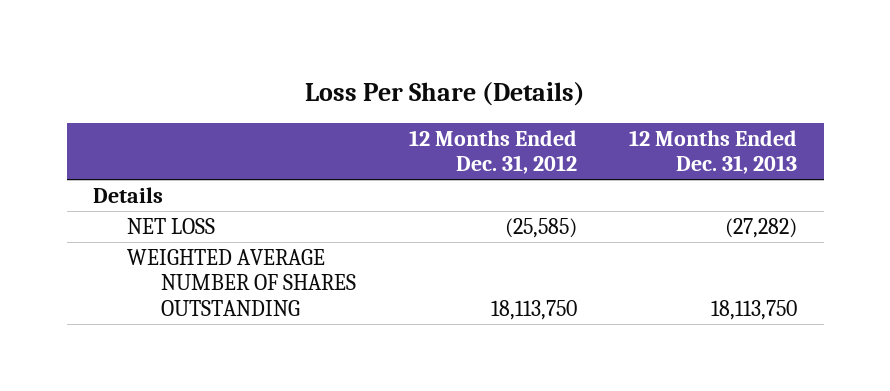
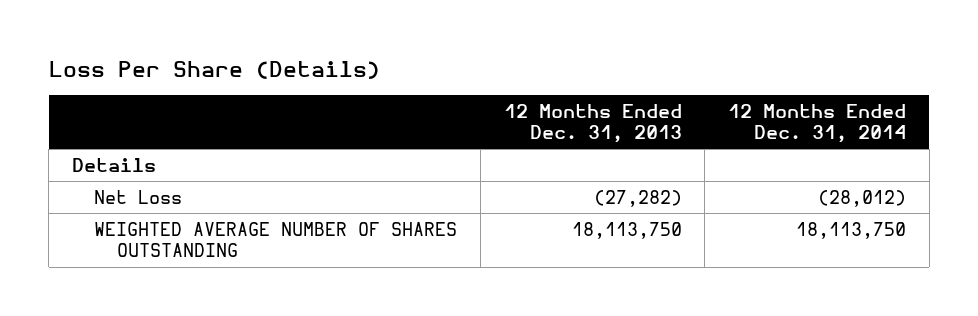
- | 12 Months Ended Dec. 31, 2012 | 12 Months Ended Dec. 31, 2013
+ | 12 Months Ended Dec. 31, 2013 | 12 Months Ended Dec. 31, 2014
- NET LOSS | (25,585) | (27,282)
+ Net Loss | (27,282) | (28,012)

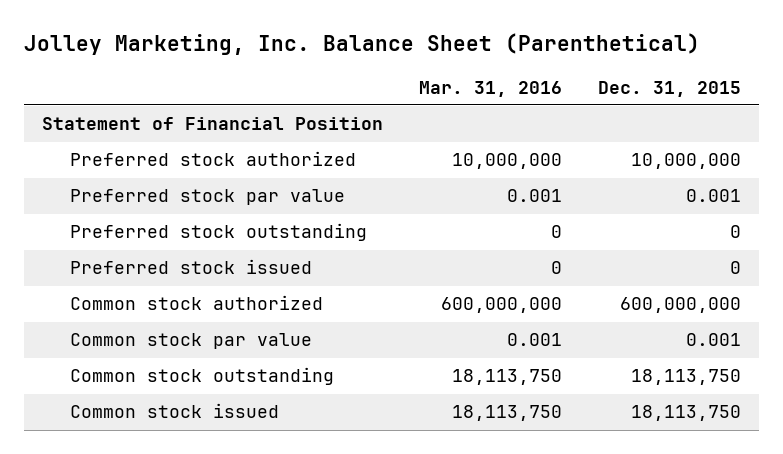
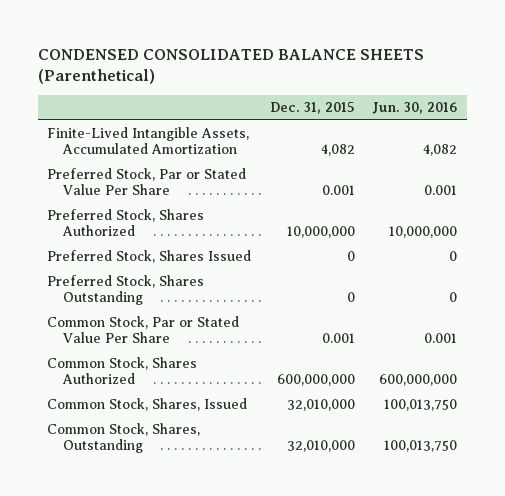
- Jolley Marketing, Inc. Balance Sheet (Parenthetical)
+ CONDENSED CONSOLIDATED BALANCE SHEETS (Parenthetical)
- | Mar. 31, 2016 | Dec. 31, 2015
+ | Dec. 31, 2015 | Jun. 30, 2016
- Statement of Financial Position
- Preferred stock authorized | 10,000,000 | 10,000,000
- Preferred stock par value | 0.001 | 0.001
- Preferred stock outstanding | 0 | 0
- Preferred stock issued | 0 | 0
- Common stock authorized | 600,000,000 | 600,000,000
- Common stock par value | 0.001 | 0.001
- Common stock outstanding | 18,113,750 | 18,113,750
- Common stock issued | 18,113,750 | 18,113,750
+ Finite-Lived Intangible Assets, Accumulated Amortization | 4,082 | 4,082
+ Preferred Stock, Par or Stated Value Per Share | 0.001 | 0.001
+ Preferred Stock, Shares Authorized | 10,000,000 | 10,000,000
+ Preferred Stock, Shares Issued | 0 | 0
+ Preferred Stock, Shares Outstanding | 0 | 0
+ Common Stock, Par or Stated Value Per Share | 0.001 | 0.001
+ Common Stock, Shares Authorized | 600,000,000 | 600,000,000
+ Common Stock, Shares, Issued | 32,010,000 | 100,013,750
+ Common Stock, Shares, Outstanding | 32,010,000 | 100,013,750

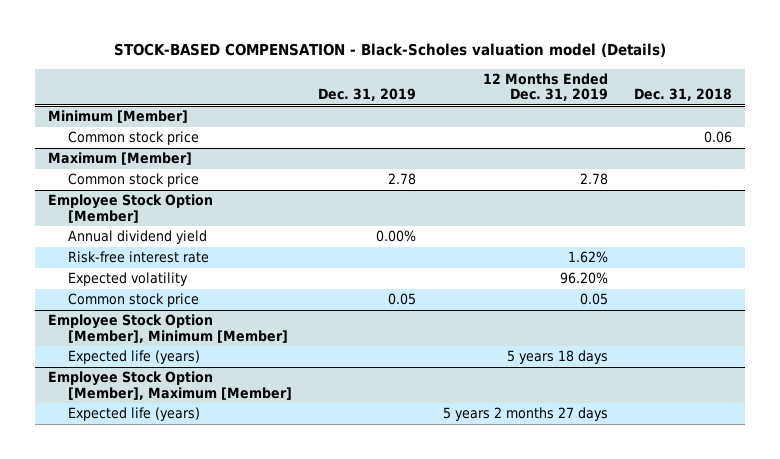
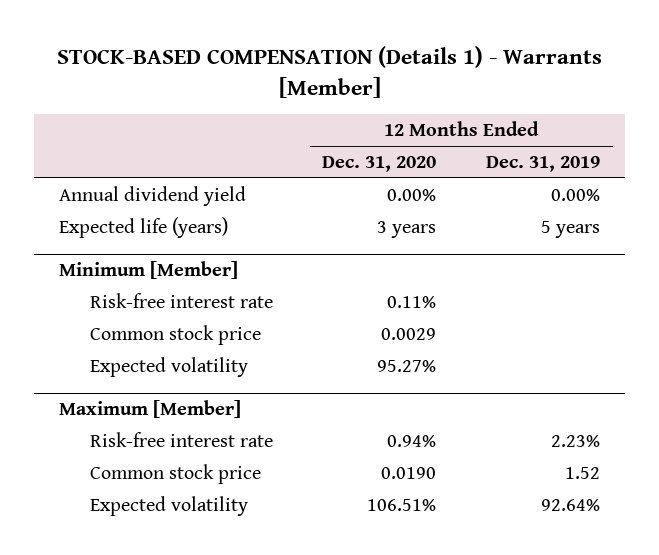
- STOCK-BASED COMPENSATION - Black-Scholes valuation model (Details)
+ STOCK-BASED COMPENSATION (Details 1) - Warrants [Member]
- | Dec. 31, 2019 | 12 Months Ended Dec. 31, 2019 | Dec. 31, 2018
+ | 12 Months Ended Dec. 31, 2020 | 12 Months Ended Dec. 31, 2019
+ Annual dividend yield | 0.00% | 0.00%
+ Expected life (years) | 3 years | 5 years
@ Minimum [Member]
+ Risk-free interest rate | 0.11% |
+ Expected volatility | 95.27% |
@ Maximum [Member]
- Common stock price | 2.78 | 2.78 |
- Employee Stock Option [Member]
- Annual dividend yield | 0.00% | |
- Risk-free interest rate | | 1.62% |
- Expected volatility | | 96.20% |
- Common stock price | 0.05 | 0.05 |
- Employee Stock Option [Member], Minimum [Member]
- Expected life (years) | | 5 years 18 days |
- Employee Stock Option [Member], Maximum [Member]
- Expected life (years) | | 5 years 2 months 27 days |
@ Maximum [Member]
+ Risk-free interest rate | 0.94% | 2.23%
+ Common stock price | 0.0190 | 1.52
+ Expected volatility | 106.51% | 92.64%

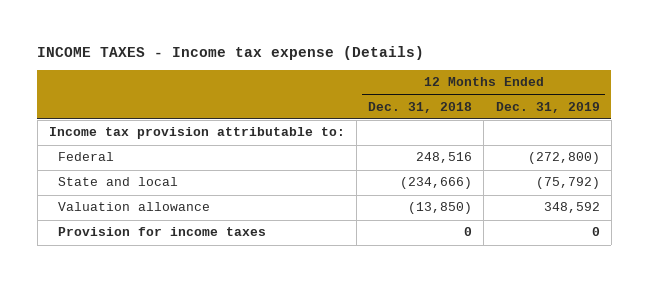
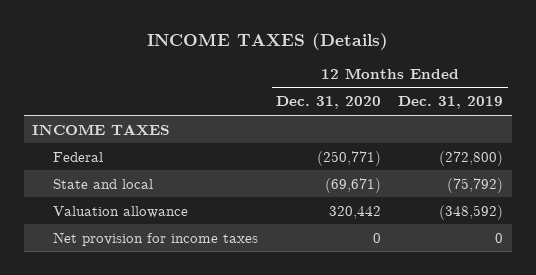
- INCOME TAXES - Income tax expense (Details)
+ INCOME TAXES (Details)
- | 12 Months Ended Dec. 31, 2018 | 12 Months Ended Dec. 31, 2019
+ | 12 Months Ended Dec. 31, 2020 | 12 Months Ended Dec. 31, 2019
- Income tax provision attributable to:
+ INCOME TAXES
- Valuation allowance | (13,850) | 348,592
- Provision for income taxes | 0 | 0
+ Valuation allowance | 320,442 | (348,592)
+ Net provision for income taxes | 0 | 0

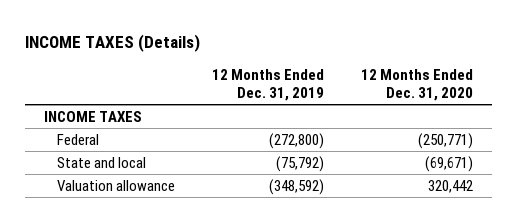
- | 12 Months Ended Dec. 31, 2020 | 12 Months Ended Dec. 31, 2019
+ | 12 Months Ended Dec. 31, 2019 | 12 Months Ended Dec. 31, 2020
- Net provision for income taxes | 0 | 0

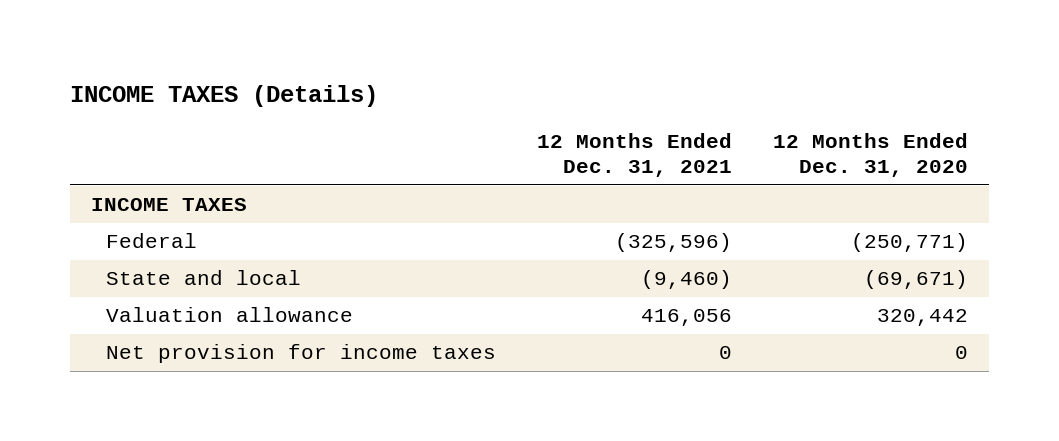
- | 12 Months Ended Dec. 31, 2019 | 12 Months Ended Dec. 31, 2020
+ | 12 Months Ended Dec. 31, 2021 | 12 Months Ended Dec. 31, 2020
+ Net provision for income taxes | 0 | 0

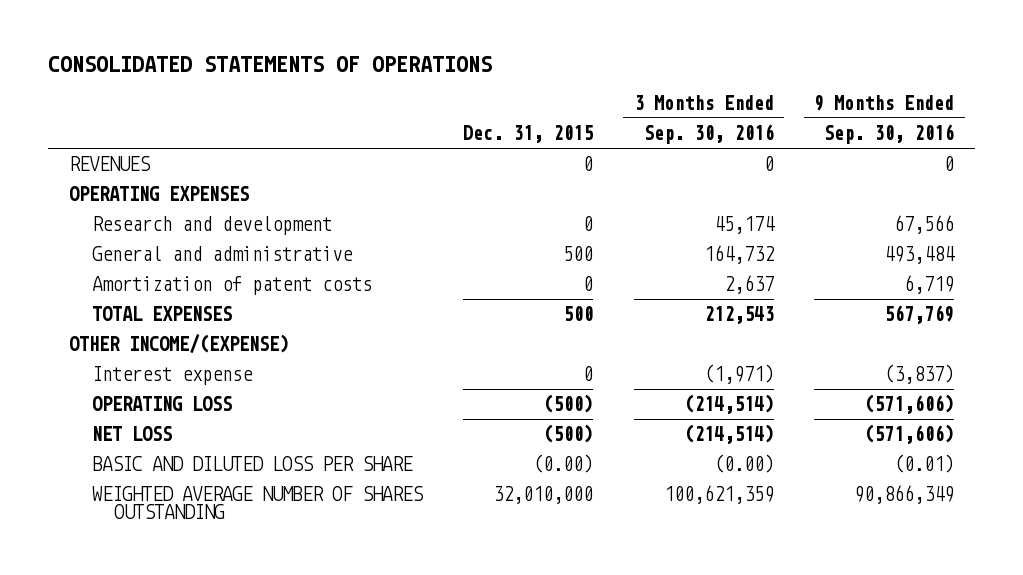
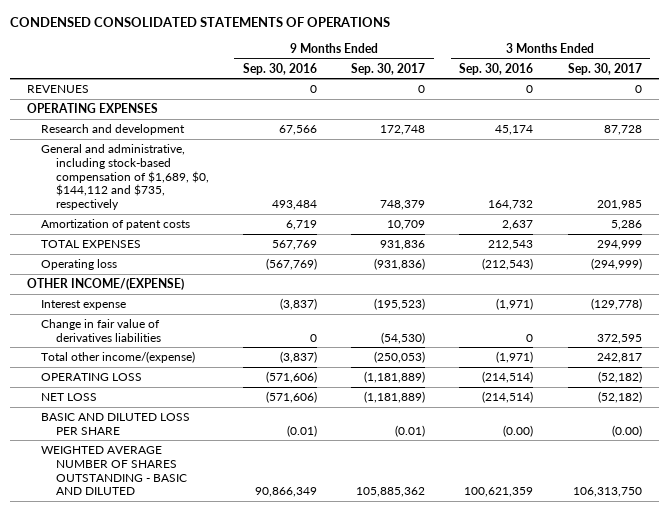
- CONSOLIDATED STATEMENTS OF OPERATIONS
+ CONDENSED CONSOLIDATED STATEMENTS OF OPERATIONS
- | Dec. 31, 2015 | 3 Months Ended Sep. 30, 2016 | 9 Months Ended Sep. 30, 2016
+ | 9 Months Ended Sep. 30, 2016 | 9 Months Ended Sep. 30, 2017 | 3 Months Ended Sep. 30, 2016 | 3 Months Ended Sep. 30, 2017
- General and administrative | 500 | 164,732 | 493,484
+ General and administrative, including stock-based compensation of $1,689, $0, $144,112 and $735, respectively | 493,484 | 748,379 | 164,732 | 201,985
+ Operating loss | (567,769) | (931,836) | (212,543) | (294,999)
+ Change in fair value of derivatives liabilities | 0 | (54,530) | 0 | 372,595
+ Total other income/(expense) | (3,837) | (250,053) | (1,971) | 242,817
- WEIGHTED AVERAGE NUMBER OF SHARES OUTSTANDING | 32,010,000 | 100,621,359 | 90,866,349
+ WEIGHTED AVERAGE NUMBER OF SHARES OUTSTANDING - BASIC AND DILUTED | 90,866,349 | 105,885,362 | 100,621,359 | 106,313,750

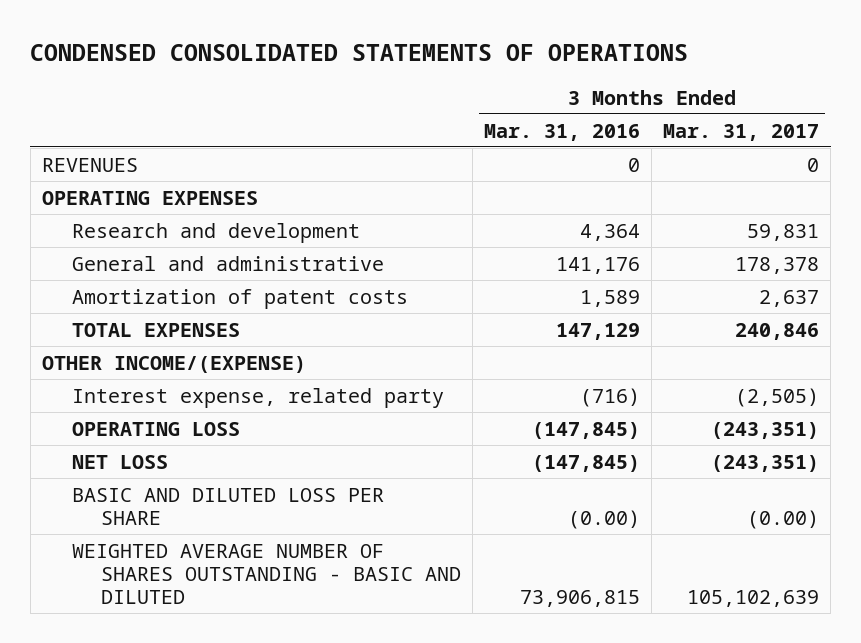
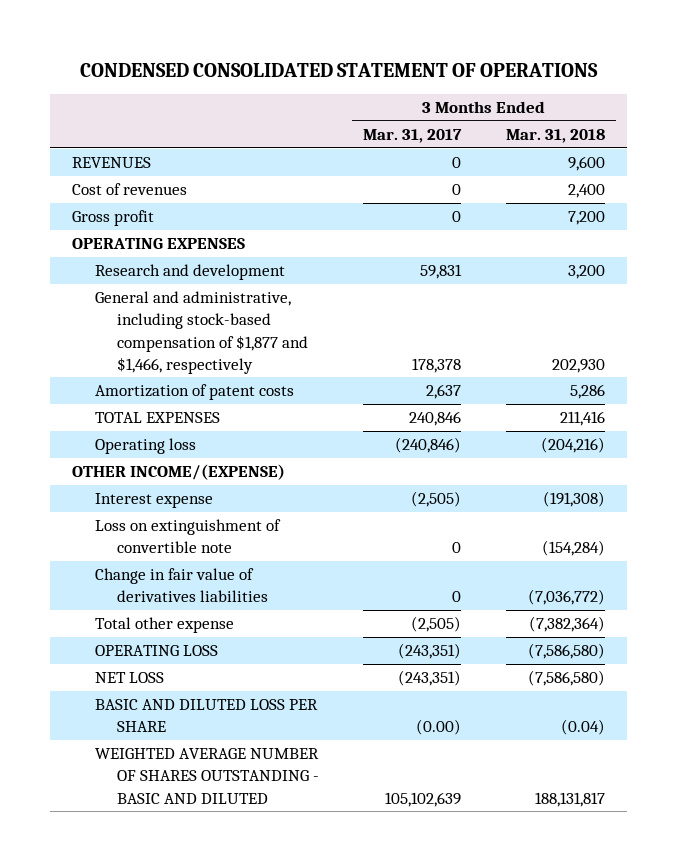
- CONDENSED CONSOLIDATED STATEMENTS OF OPERATIONS
+ CONDENSED CONSOLIDATED STATEMENT OF OPERATIONS
- | 3 Months Ended Mar. 31, 2016 | 3 Months Ended Mar. 31, 2017
+ | 3 Months Ended Mar. 31, 2017 | 3 Months Ended Mar. 31, 2018
+ Cost of revenues | 0 | 2,400
+ Gross profit | 0 | 7,200
- General and administrative | 141,176 | 178,378
+ General and administrative, including stock-based compensation of $1,877 and $1,466, respectively | 178,378 | 202,930
+ Operating loss | (240,846) | (204,216)
- Interest expense, related party | (716) | (2,505)
+ Interest expense | (2,505) | (191,308)
+ Loss on extinguishment of convertible note | 0 | (154,284)
+ Change in fair value of derivatives liabilities | 0 | (7,036,772)
+ Total other expense | (2,505) | (7,382,364)

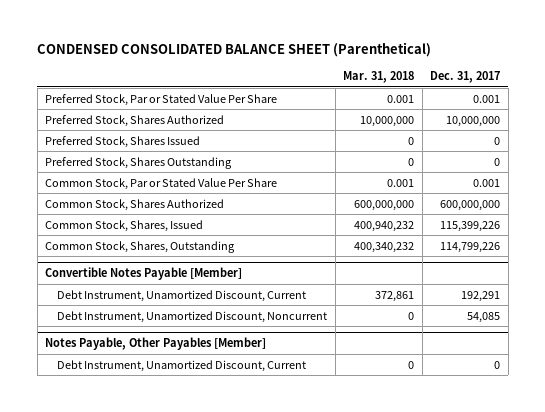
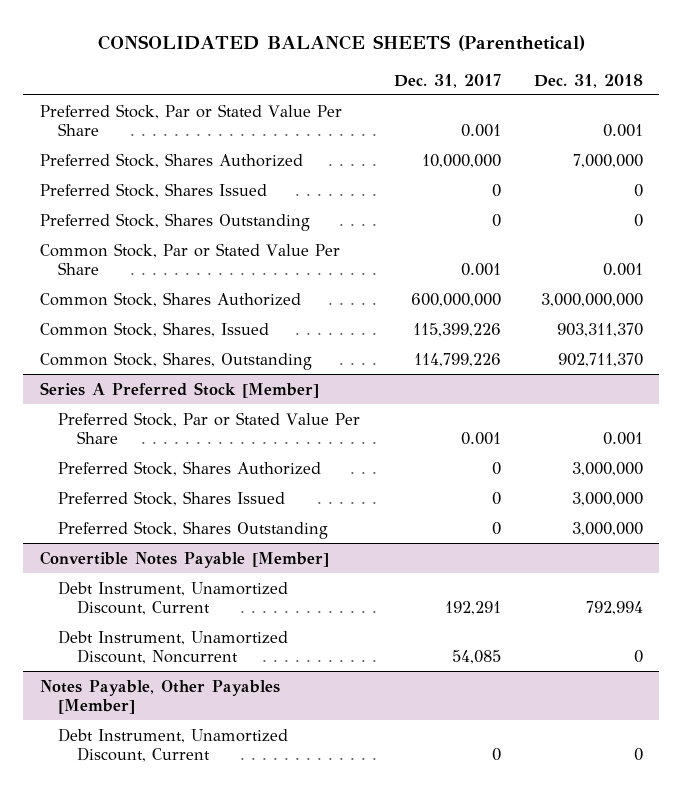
- CONDENSED CONSOLIDATED BALANCE SHEET (Parenthetical)
+ CONSOLIDATED BALANCE SHEETS (Parenthetical)
- | Mar. 31, 2018 | Dec. 31, 2017
+ | Dec. 31, 2017 | Dec. 31, 2018
+ Series A Preferred Stock [Member]
+ Preferred Stock, Par or Stated Value Per Share | 0.001 | 0.001
+ Preferred Stock, Shares Authorized | 0 | 3,000,000
+ Preferred Stock, Shares Issued | 0 | 3,000,000
+ Preferred Stock, Shares Outstanding | 0 | 3,000,000

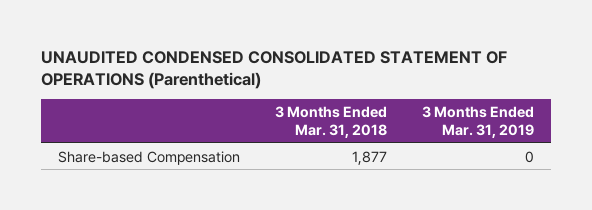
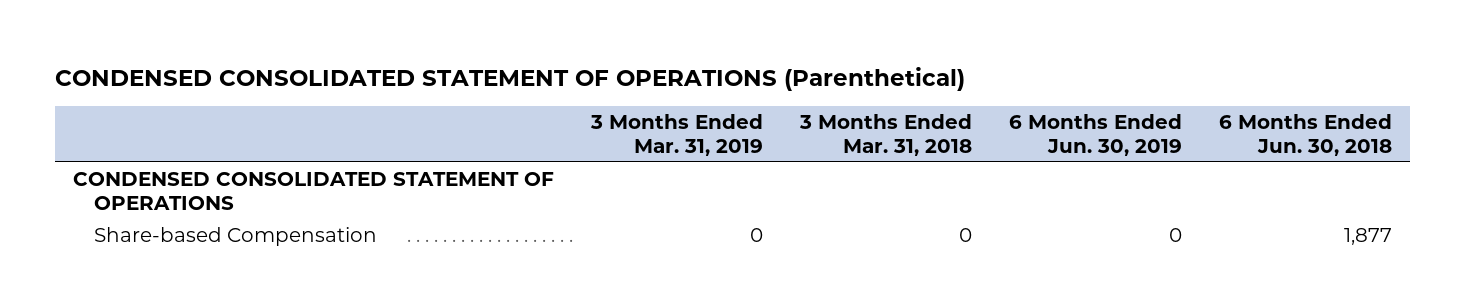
- UNAUDITED CONDENSED CONSOLIDATED STATEMENT OF OPERATIONS (Parenthetical)
+ CONDENSED CONSOLIDATED STATEMENT OF OPERATIONS (Parenthetical)
- | 3 Months Ended Mar. 31, 2018 | 3 Months Ended Mar. 31, 2019
+ | 3 Months Ended Mar. 31, 2019 | 3 Months Ended Mar. 31, 2018 | 6 Months Ended Jun. 30, 2019 | 6 Months Ended Jun. 30, 2018
- Share-based Compensation | 1,877 | 0
+ CONDENSED CONSOLIDATED STATEMENT OF OPERATIONS
+ Share-based Compensation | 0 | 0 | 0 | 1,877

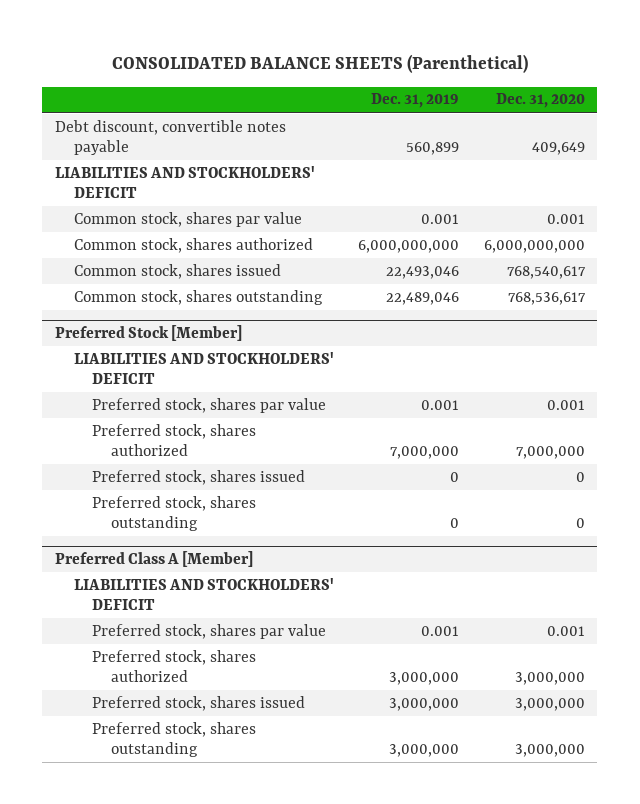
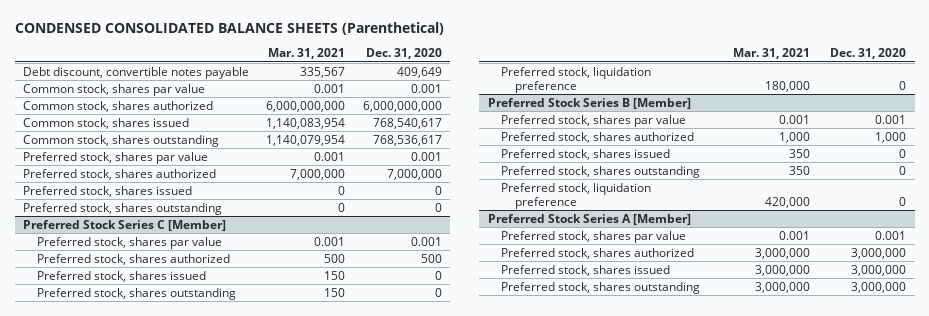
- CONSOLIDATED BALANCE SHEETS (Parenthetical)
+ CONDENSED CONSOLIDATED BALANCE SHEETS (Parenthetical)
- | Dec. 31, 2019 | Dec. 31, 2020
+ | Mar. 31, 2021 | Dec. 31, 2020
- LIABILITIES AND STOCKHOLDERS' DEFICIT
- Preferred Stock [Member]
- LIABILITIES AND STOCKHOLDERS' DEFICIT
- Preferred Class A [Member]
- LIABILITIES AND STOCKHOLDERS' DEFICIT
+ Preferred Stock Series C [Member]
+ Preferred stock, shares authorized | 500 | 500
+ Preferred stock, shares issued | 150 | 0
+ Preferred stock, shares outstanding | 150 | 0
+ Preferred stock, liquidation preference | 180,000 | 0
+ Preferred Stock Series B [Member]
+ Preferred stock, shares par value | 0.001 | 0.001
+ Preferred stock, shares authorized | 1,000 | 1,000
+ Preferred stock, shares issued | 350 | 0
+ Preferred stock, shares outstanding | 350 | 0
+ Preferred stock, liquidation preference | 420,000 | 0
+ Preferred Stock Series A [Member]
+ Preferred stock, shares par value | 0.001 | 0.001

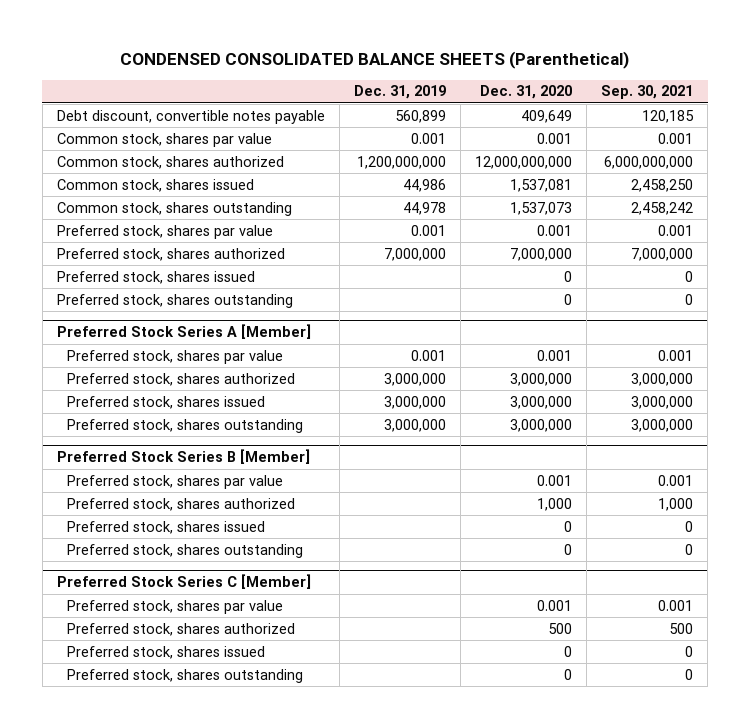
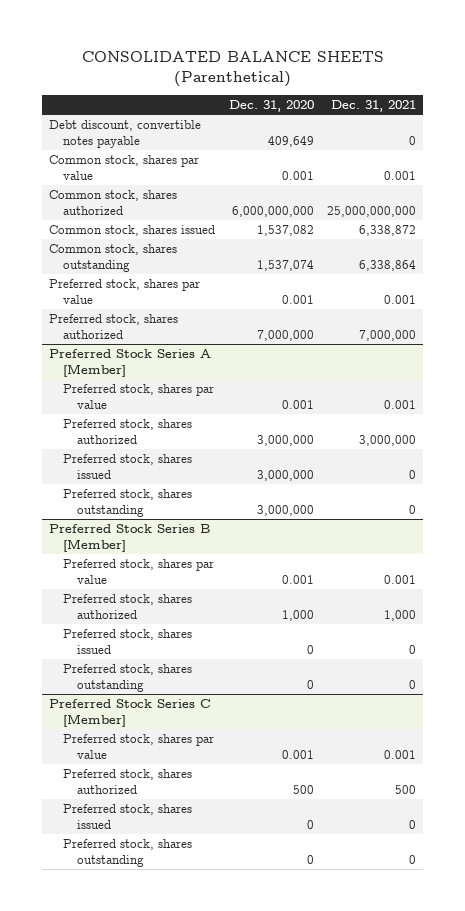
- CONDENSED CONSOLIDATED BALANCE SHEETS (Parenthetical)
+ CONSOLIDATED BALANCE SHEETS (Parenthetical)
- | Dec. 31, 2019 | Dec. 31, 2020 | Sep. 30, 2021
+ | Dec. 31, 2020 | Dec. 31, 2021
- Common stock, shares authorized | 1,200,000,000 | 12,000,000,000 | 6,000,000,000
- Common stock, shares issued | 44,986 | 1,537,081 | 2,458,250
- Common stock, shares outstanding | 44,978 | 1,537,073 | 2,458,242
+ Common stock, shares authorized | 6,000,000,000 | 25,000,000,000
+ Common stock, shares issued | 1,537,082 | 6,338,872
+ Common stock, shares outstanding | 1,537,074 | 6,338,864
- Preferred stock, shares issued | | 0 | 0
- Preferred stock, shares outstanding | | 0 | 0

